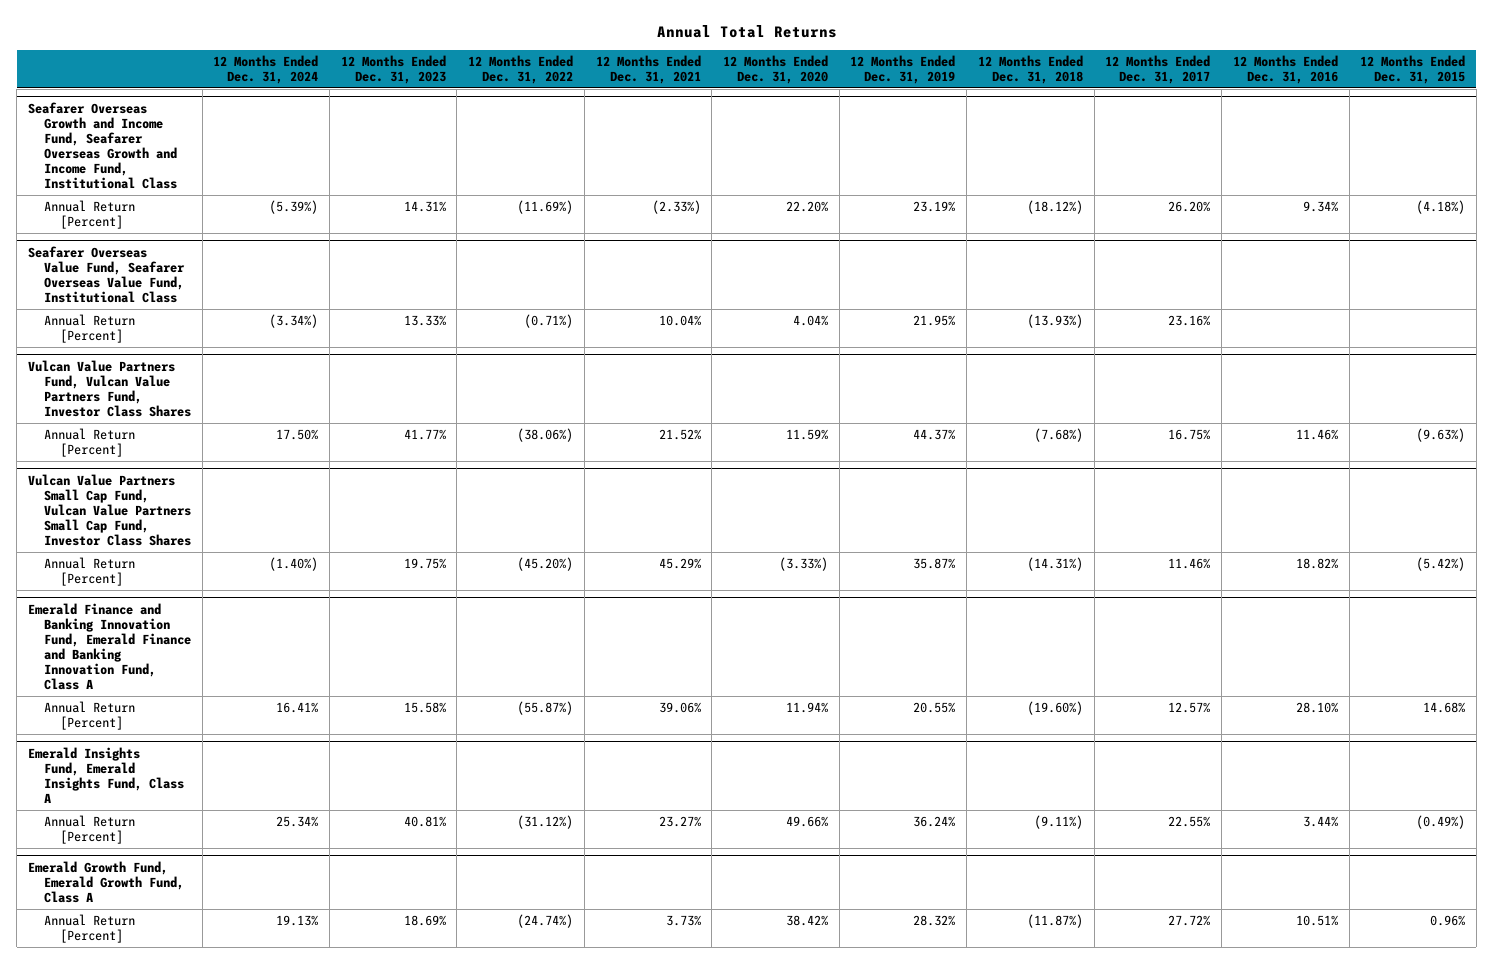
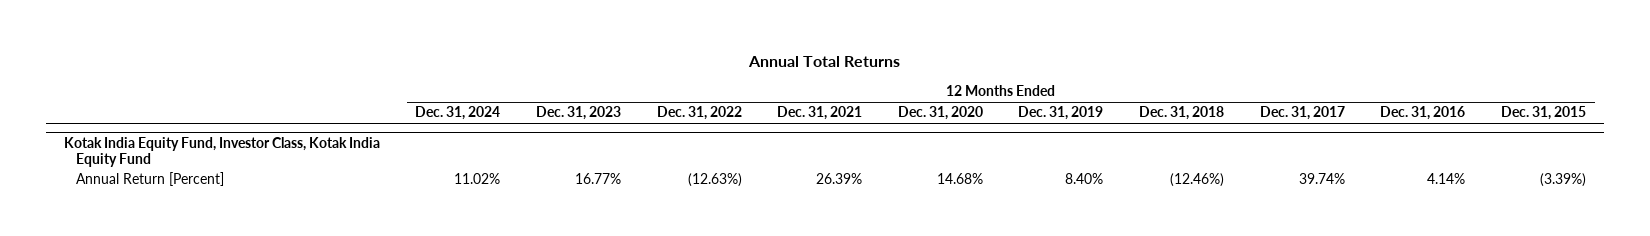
- Seafarer Overseas Growth and Income Fund, Seafarer Overseas Growth and Income Fund, Institutional Class
- Annual Return [Percent] | (5.39%) | 14.31% | (11.69%) | (2.33%) | 22.20% | 23.19% | (18.12%) | 26.20% | 9.34% | (4.18%)
- Seafarer Overseas Value Fund, Seafarer Overseas Value Fund, Institutional Class
- Annual Return [Percent] | (3.34%) | 13.33% | (0.71%) | 10.04% | 4.04% | 21.95% | (13.93%) | 23.16% | |
- Vulcan Value Partners Fund, Vulcan Value Partners Fund, Investor Class Shares
- Annual Return [Percent] | 17.50% | 41.77% | (38.06%) | 21.52% | 11.59% | 44.37% | (7.68%) | 16.75% | 11.46% | (9.63%)
- Vulcan Value Partners Small Cap Fund, Vulcan Value Partners Small Cap Fund, Investor Class Shares
- Annual Return [Percent] | (1.40%) | 19.75% | (45.20%) | 45.29% | (3.33%) | 35.87% | (14.31%) | 11.46% | 18.82% | (5.42%)
- Emerald Finance and Banking Innovation Fund, Emerald Finance and Banking Innovation Fund, Class A
- Annual Return [Percent] | 16.41% | 15.58% | (55.87%) | 39.06% | 11.94% | 20.55% | (19.60%) | 12.57% | 28.10% | 14.68%
- Emerald Insights Fund, Emerald Insights Fund, Class A
- Annual Return [Percent] | 25.34% | 40.81% | (31.12%) | 23.27% | 49.66% | 36.24% | (9.11%) | 22.55% | 3.44% | (0.49%)
- Emerald Growth Fund, Emerald Growth Fund, Class A
- Annual Return [Percent] | 19.13% | 18.69% | (24.74%) | 3.73% | 38.42% | 28.32% | (11.87%) | 27.72% | 10.51% | 0.96%
+ Kotak India Equity Fund, Investor Class, Kotak India Equity Fund
+ Annual Return [Percent] | 11.02% | 16.77% | (12.63%) | 26.39% | 14.68% | 8.40% | (12.46%) | 39.74% | 4.14% | (3.39%)

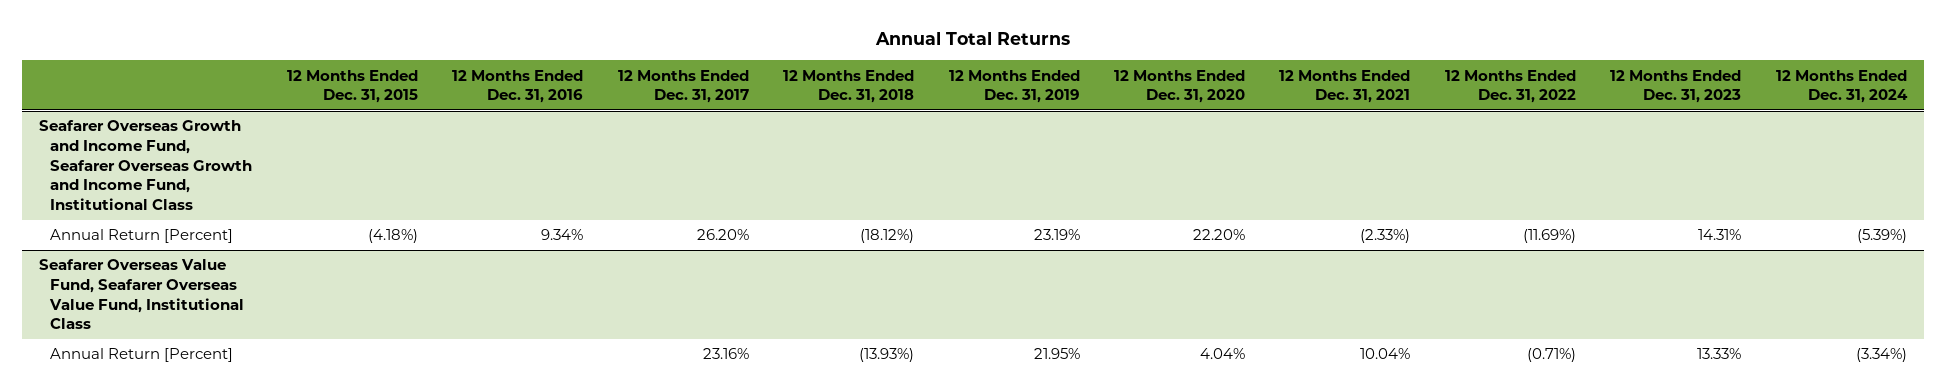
- | 12 Months Ended Dec. 31, 2024 | 12 Months Ended Dec. 31, 2023 | 12 Months Ended Dec. 31, 2022 | 12 Months Ended Dec. 31, 2021 | 12 Months Ended Dec. 31, 2020 | 12 Months Ended Dec. 31, 2019 | 12 Months Ended Dec. 31, 2018 | 12 Months Ended Dec. 31, 2017 | 12 Months Ended Dec. 31, 2016 | 12 Months Ended Dec. 31, 2015
+ | 12 Months Ended Dec. 31, 2015 | 12 Months Ended Dec. 31, 2016 | 12 Months Ended Dec. 31, 2017 | 12 Months Ended Dec. 31, 2018 | 12 Months Ended Dec. 31, 2019 | 12 Months Ended Dec. 31, 2020 | 12 Months Ended Dec. 31, 2021 | 12 Months Ended Dec. 31, 2022 | 12 Months Ended Dec. 31, 2023 | 12 Months Ended Dec. 31, 2024
- Kotak India Equity Fund, Investor Class, Kotak India Equity Fund
- Annual Return [Percent] | 11.02% | 16.77% | (12.63%) | 26.39% | 14.68% | 8.40% | (12.46%) | 39.74% | 4.14% | (3.39%)
+ Seafarer Overseas Growth and Income Fund, Seafarer Overseas Growth and Income Fund, Institutional Class
+ Annual Return [Percent] | (4.18%) | 9.34% | 26.20% | (18.12%) | 23.19% | 22.20% | (2.33%) | (11.69%) | 14.31% | (5.39%)
+ Seafarer Overseas Value Fund, Seafarer Overseas Value Fund, Institutional Class
+ Annual Return [Percent] | | | 23.16% | (13.93%) | 21.95% | 4.04% | 10.04% | (0.71%) | 13.33% | (3.34%)

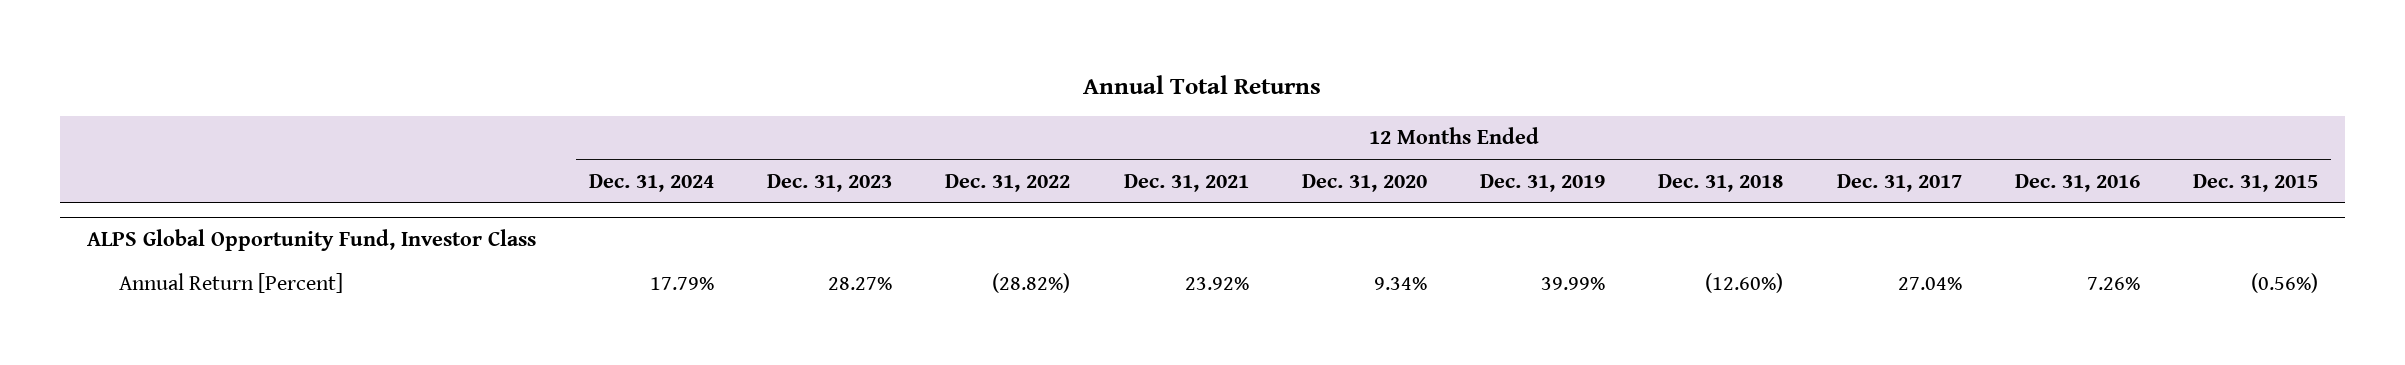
- | 12 Months Ended Dec. 31, 2015 | 12 Months Ended Dec. 31, 2016 | 12 Months Ended Dec. 31, 2017 | 12 Months Ended Dec. 31, 2018 | 12 Months Ended Dec. 31, 2019 | 12 Months Ended Dec. 31, 2020 | 12 Months Ended Dec. 31, 2021 | 12 Months Ended Dec. 31, 2022 | 12 Months Ended Dec. 31, 2023 | 12 Months Ended Dec. 31, 2024
+ | 12 Months Ended Dec. 31, 2024 | 12 Months Ended Dec. 31, 2023 | 12 Months Ended Dec. 31, 2022 | 12 Months Ended Dec. 31, 2021 | 12 Months Ended Dec. 31, 2020 | 12 Months Ended Dec. 31, 2019 | 12 Months Ended Dec. 31, 2018 | 12 Months Ended Dec. 31, 2017 | 12 Months Ended Dec. 31, 2016 | 12 Months Ended Dec. 31, 2015
- Seafarer Overseas Growth and Income Fund, Seafarer Overseas Growth and Income Fund, Institutional Class
- Annual Return [Percent] | (4.18%) | 9.34% | 26.20% | (18.12%) | 23.19% | 22.20% | (2.33%) | (11.69%) | 14.31% | (5.39%)
- Seafarer Overseas Value Fund, Seafarer Overseas Value Fund, Institutional Class
- Annual Return [Percent] | | | 23.16% | (13.93%) | 21.95% | 4.04% | 10.04% | (0.71%) | 13.33% | (3.34%)
+ ALPS Global Opportunity Fund, Investor Class
+ Annual Return [Percent] | 17.79% | 28.27% | (28.82%) | 23.92% | 9.34% | 39.99% | (12.60%) | 27.04% | 7.26% | (0.56%)

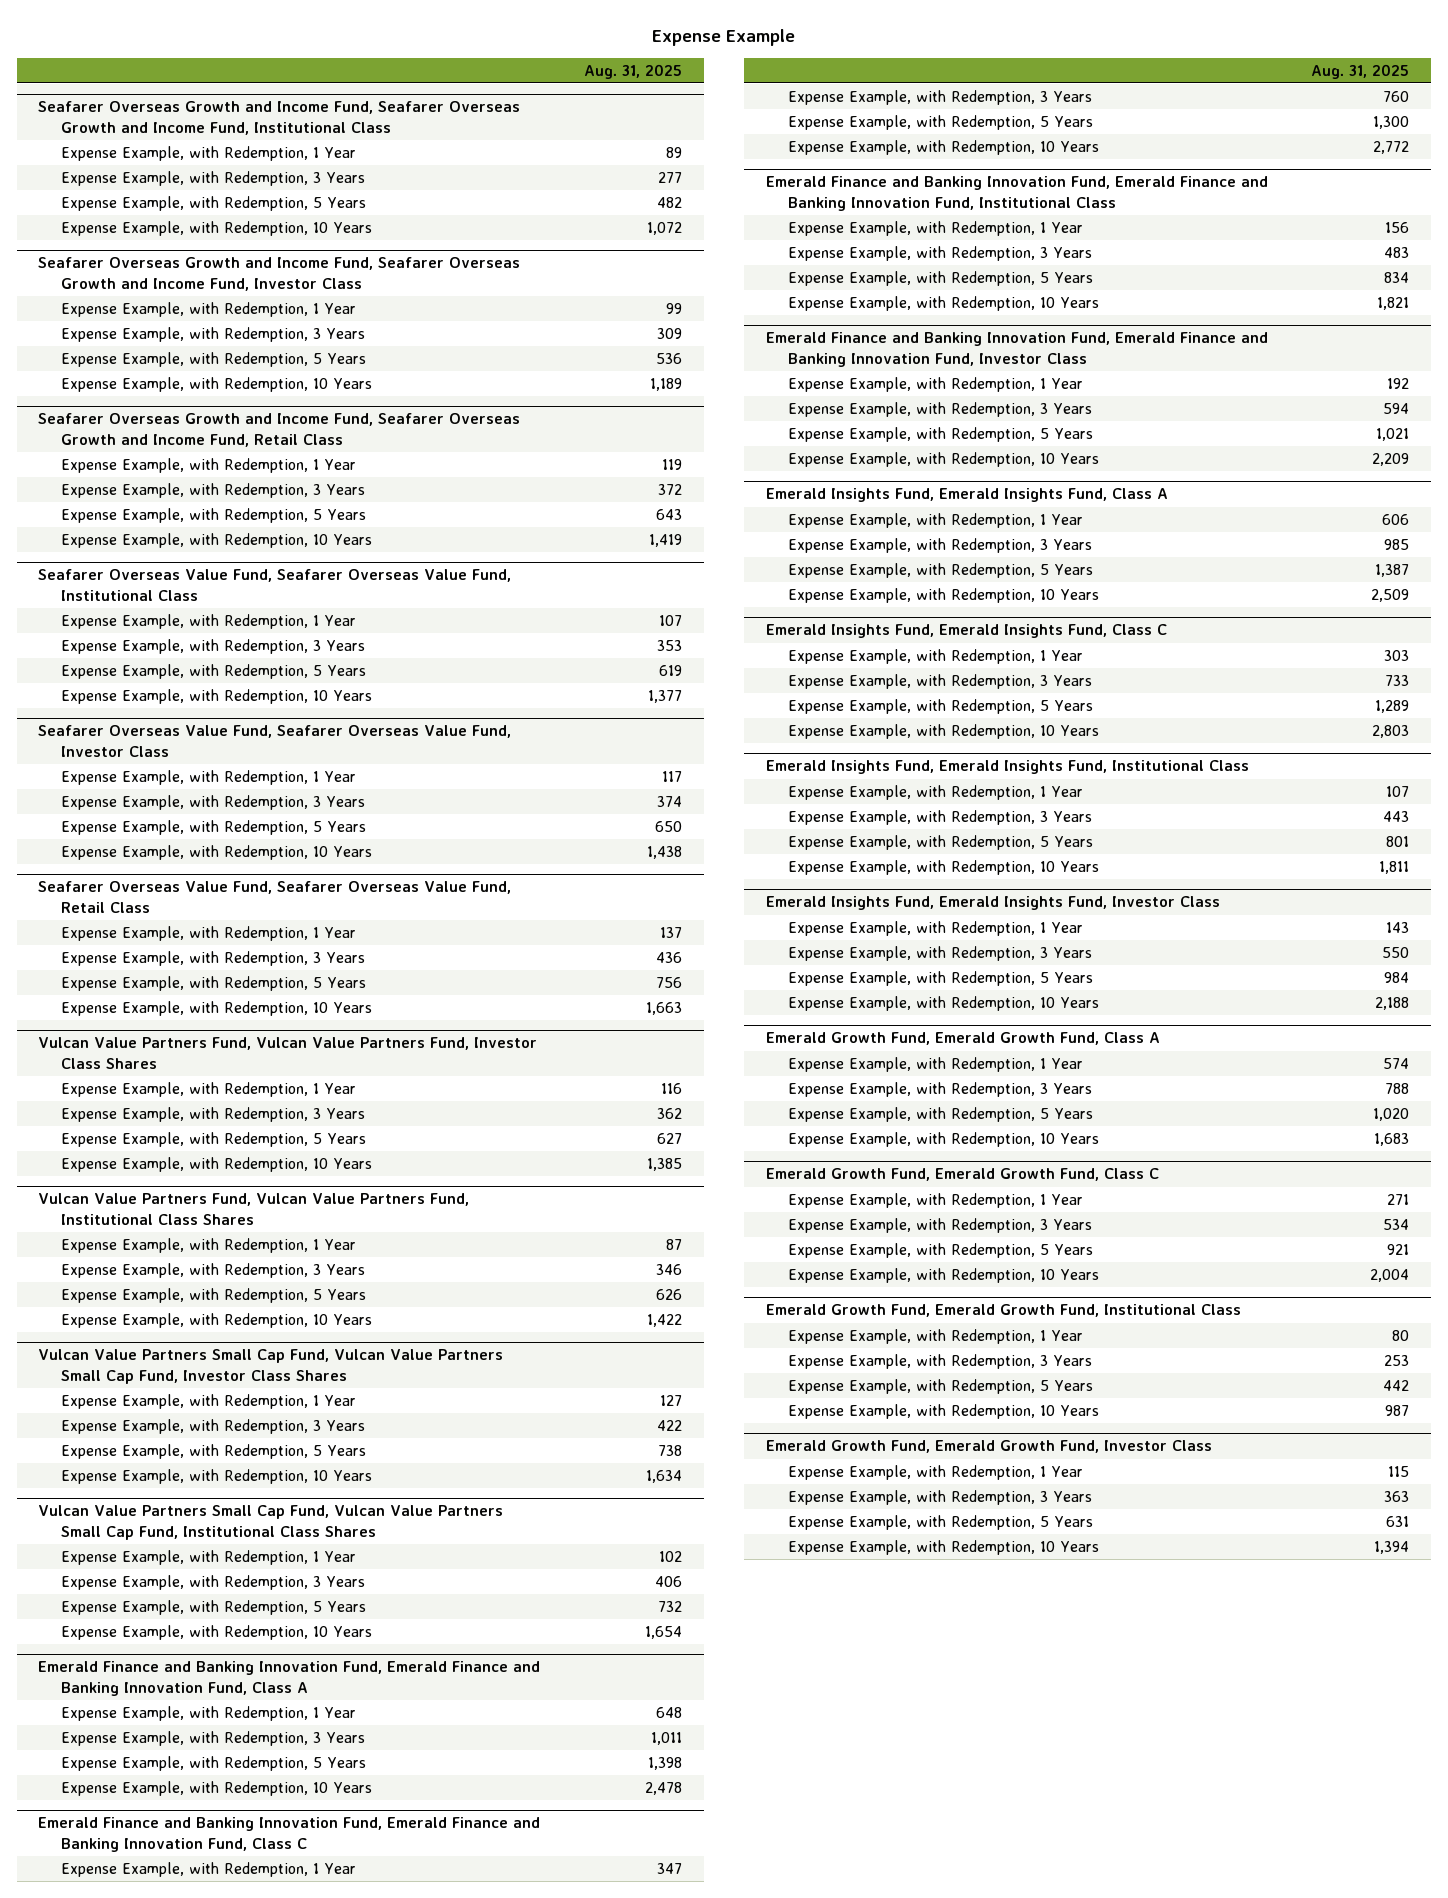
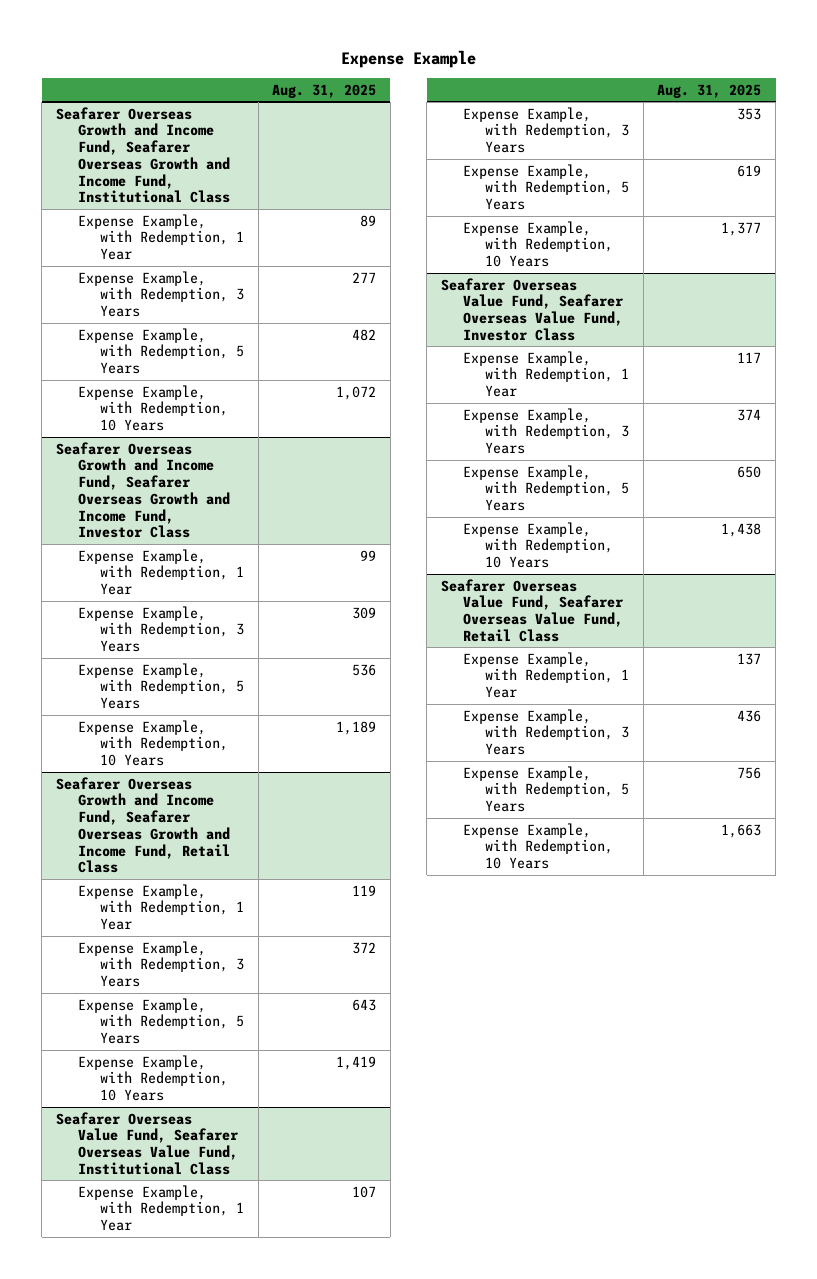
- Vulcan Value Partners Fund, Vulcan Value Partners Fund, Investor Class Shares
- Expense Example, with Redemption, 1 Year | 116
- Expense Example, with Redemption, 3 Years | 362
- Expense Example, with Redemption, 5 Years | 627
- Expense Example, with Redemption, 10 Years | 1,385
- Vulcan Value Partners Fund, Vulcan Value Partners Fund, Institutional Class Shares
- Expense Example, with Redemption, 1 Year | 87
- Expense Example, with Redemption, 3 Years | 346
- Expense Example, with Redemption, 5 Years | 626
- Expense Example, with Redemption, 10 Years | 1,422
- Vulcan Value Partners Small Cap Fund, Vulcan Value Partners Small Cap Fund, Investor Class Shares
- Expense Example, with Redemption, 1 Year | 127
- Expense Example, with Redemption, 3 Years | 422
- Expense Example, with Redemption, 5 Years | 738
- Expense Example, with Redemption, 10 Years | 1,634
- Vulcan Value Partners Small Cap Fund, Vulcan Value Partners Small Cap Fund, Institutional Class Shares
- Expense Example, with Redemption, 1 Year | 102
- Expense Example, with Redemption, 3 Years | 406
- Expense Example, with Redemption, 5 Years | 732
- Expense Example, with Redemption, 10 Years | 1,654
- Emerald Finance and Banking Innovation Fund, Emerald Finance and Banking Innovation Fund, Class A
- Expense Example, with Redemption, 1 Year | 648
- Expense Example, with Redemption, 3 Years | 1,011
- Expense Example, with Redemption, 5 Years | 1,398
- Expense Example, with Redemption, 10 Years | 2,478
- Emerald Finance and Banking Innovation Fund, Emerald Finance and Banking Innovation Fund, Class C
- Expense Example, with Redemption, 1 Year | 347
- Expense Example, with Redemption, 3 Years | 760
- Expense Example, with Redemption, 5 Years | 1,300
- Expense Example, with Redemption, 10 Years | 2,772
- Emerald Finance and Banking Innovation Fund, Emerald Finance and Banking Innovation Fund, Institutional Class
- Expense Example, with Redemption, 1 Year | 156
- Expense Example, with Redemption, 3 Years | 483
- Expense Example, with Redemption, 5 Years | 834
- Expense Example, with Redemption, 10 Years | 1,821
- Emerald Finance and Banking Innovation Fund, Emerald Finance and Banking Innovation Fund, Investor Class
- Expense Example, with Redemption, 1 Year | 192
- Expense Example, with Redemption, 3 Years | 594
- Expense Example, with Redemption, 5 Years | 1,021
- Expense Example, with Redemption, 10 Years | 2,209
- Emerald Insights Fund, Emerald Insights Fund, Class A
- Expense Example, with Redemption, 1 Year | 606
- Expense Example, with Redemption, 3 Years | 985
- Expense Example, with Redemption, 5 Years | 1,387
- Expense Example, with Redemption, 10 Years | 2,509
- Emerald Insights Fund, Emerald Insights Fund, Class C
- Expense Example, with Redemption, 1 Year | 303
- Expense Example, with Redemption, 3 Years | 733
- Expense Example, with Redemption, 5 Years | 1,289
- Expense Example, with Redemption, 10 Years | 2,803
- Emerald Insights Fund, Emerald Insights Fund, Institutional Class
- Expense Example, with Redemption, 1 Year | 107
- Expense Example, with Redemption, 3 Years | 443
- Expense Example, with Redemption, 5 Years | 801
- Expense Example, with Redemption, 10 Years | 1,811
- Emerald Insights Fund, Emerald Insights Fund, Investor Class
- Expense Example, with Redemption, 1 Year | 143
- Expense Example, with Redemption, 3 Years | 550
- Expense Example, with Redemption, 5 Years | 984
- Expense Example, with Redemption, 10 Years | 2,188
- Emerald Growth Fund, Emerald Growth Fund, Class A
- Expense Example, with Redemption, 1 Year | 574
- Expense Example, with Redemption, 3 Years | 788
- Expense Example, with Redemption, 5 Years | 1,020
- Expense Example, with Redemption, 10 Years | 1,683
- Emerald Growth Fund, Emerald Growth Fund, Class C
- Expense Example, with Redemption, 1 Year | 271
- Expense Example, with Redemption, 3 Years | 534
- Expense Example, with Redemption, 5 Years | 921
- Expense Example, with Redemption, 10 Years | 2,004
- Emerald Growth Fund, Emerald Growth Fund, Institutional Class
- Expense Example, with Redemption, 1 Year | 80
- Expense Example, with Redemption, 3 Years | 253
- Expense Example, with Redemption, 5 Years | 442
- Expense Example, with Redemption, 10 Years | 987
- Emerald Growth Fund, Emerald Growth Fund, Investor Class
- Expense Example, with Redemption, 1 Year | 115
- Expense Example, with Redemption, 3 Years | 363
- Expense Example, with Redemption, 5 Years | 631
- Expense Example, with Redemption, 10 Years | 1,394

